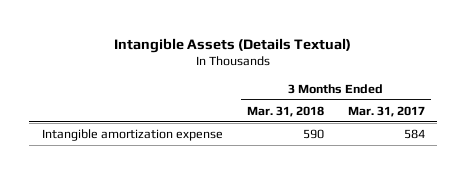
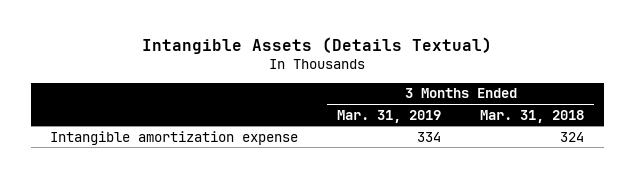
- | 3 Months Ended Mar. 31, 2018 | 3 Months Ended Mar. 31, 2017
+ | 3 Months Ended Mar. 31, 2019 | 3 Months Ended Mar. 31, 2018
- Intangible amortization expense | 590 | 584
+ Intangible amortization expense | 334 | 324

